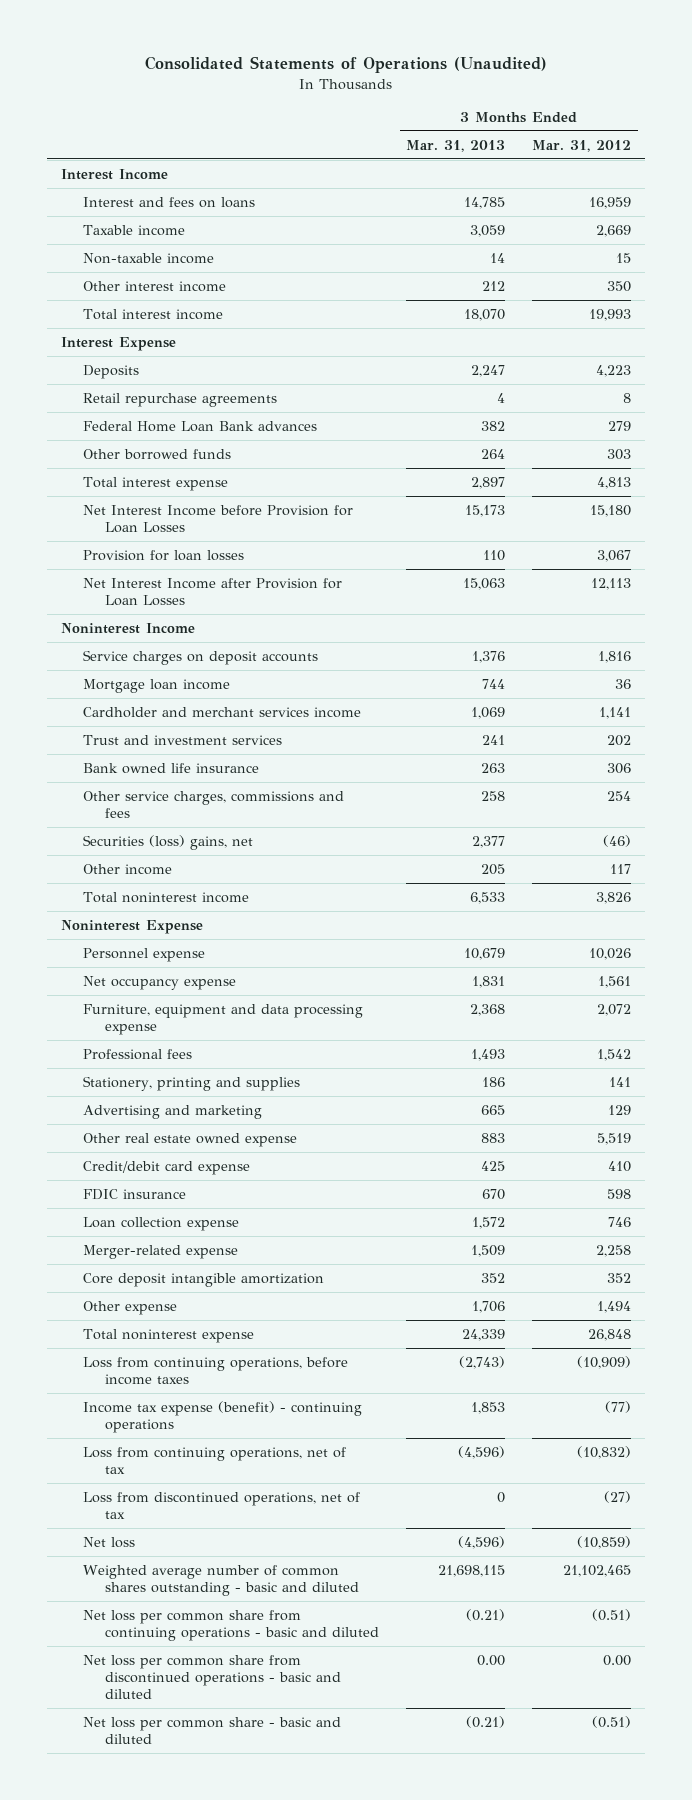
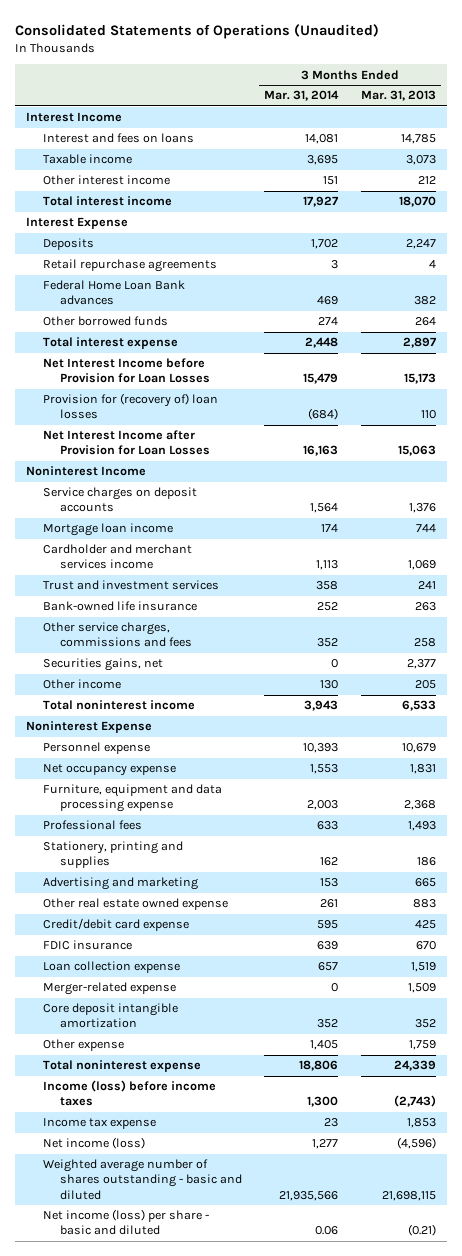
- | 3 Months Ended Mar. 31, 2013 | 3 Months Ended Mar. 31, 2012
+ | 3 Months Ended Mar. 31, 2014 | 3 Months Ended Mar. 31, 2013
- Taxable income | 3,059 | 2,669
- Non-taxable income | 14 | 15
+ Taxable income | 3,695 | 3,073
- Provision for loan losses | 110 | 3,067
+ Provision for (recovery of) loan losses | (684) | 110
- Bank owned life insurance | 263 | 306
+ Bank-owned life insurance | 252 | 263
- Securities (loss) gains, net | 2,377 | (46)
+ Securities gains, net | 0 | 2,377
- Loan collection expense | 1,572 | 746
+ Loan collection expense | 657 | 1,519
- Other expense | 1,706 | 1,494
+ Other expense | 1,405 | 1,759
- Loss from continuing operations, before income taxes | (2,743) | (10,909)
- Income tax expense (benefit) - continuing operations | 1,853 | (77)
- Loss from continuing operations, net of tax | (4,596) | (10,832)
- Loss from discontinued operations, net of tax | 0 | (27)
- Net loss | (4,596) | (10,859)
- Weighted average number of common shares outstanding - basic and diluted | 21,698,115 | 21,102,465
- Net loss per common share from continuing operations - basic and diluted | (0.21) | (0.51)
- Net loss per common share from discontinued operations - basic and diluted | 0.00 | 0.00
- Net loss per common share - basic and diluted | (0.21) | (0.51)
+ Income (loss) before income taxes | 1,300 | (2,743)
+ Income tax expense | 23 | 1,853
+ Net income (loss) | 1,277 | (4,596)
+ Weighted average number of shares outstanding - basic and diluted | 21,935,566 | 21,698,115
+ Net income (loss) per share - basic and diluted | 0.06 | (0.21)

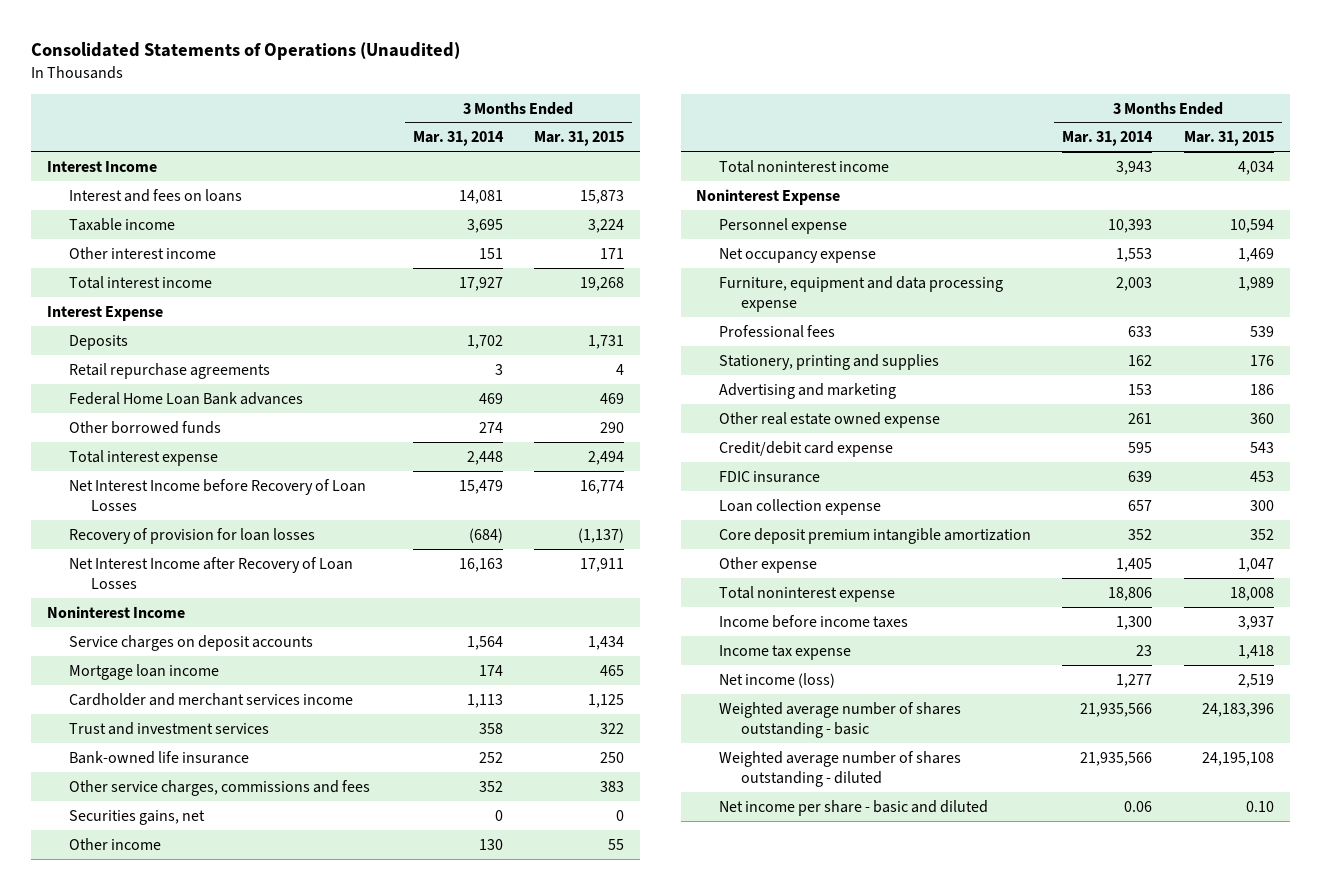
- | 3 Months Ended Mar. 31, 2014 | 3 Months Ended Mar. 31, 2013
+ | 3 Months Ended Mar. 31, 2014 | 3 Months Ended Mar. 31, 2015
- Net Interest Income before Provision for Loan Losses | 15,479 | 15,173
- Provision for (recovery of) loan losses | (684) | 110
- Net Interest Income after Provision for Loan Losses | 16,163 | 15,063
+ Net Interest Income before Recovery of Loan Losses | 15,479 | 16,774
+ Recovery of provision for loan losses | (684) | (1,137)
+ Net Interest Income after Recovery of Loan Losses | 16,163 | 17,911
- Merger-related expense | 0 | 1,509
- Core deposit intangible amortization | 352 | 352
+ Core deposit premium intangible amortization | 352 | 352
- Income (loss) before income taxes | 1,300 | (2,743)
+ Income before income taxes | 1,300 | 3,937
- Weighted average number of shares outstanding - basic and diluted | 21,935,566 | 21,698,115
- Net income (loss) per share - basic and diluted | 0.06 | (0.21)
+ Weighted average number of shares outstanding - basic | 21,935,566 | 24,183,396
+ Weighted average number of shares outstanding - diluted | 21,935,566 | 24,195,108
+ Net income per share - basic and diluted | 0.06 | 0.10

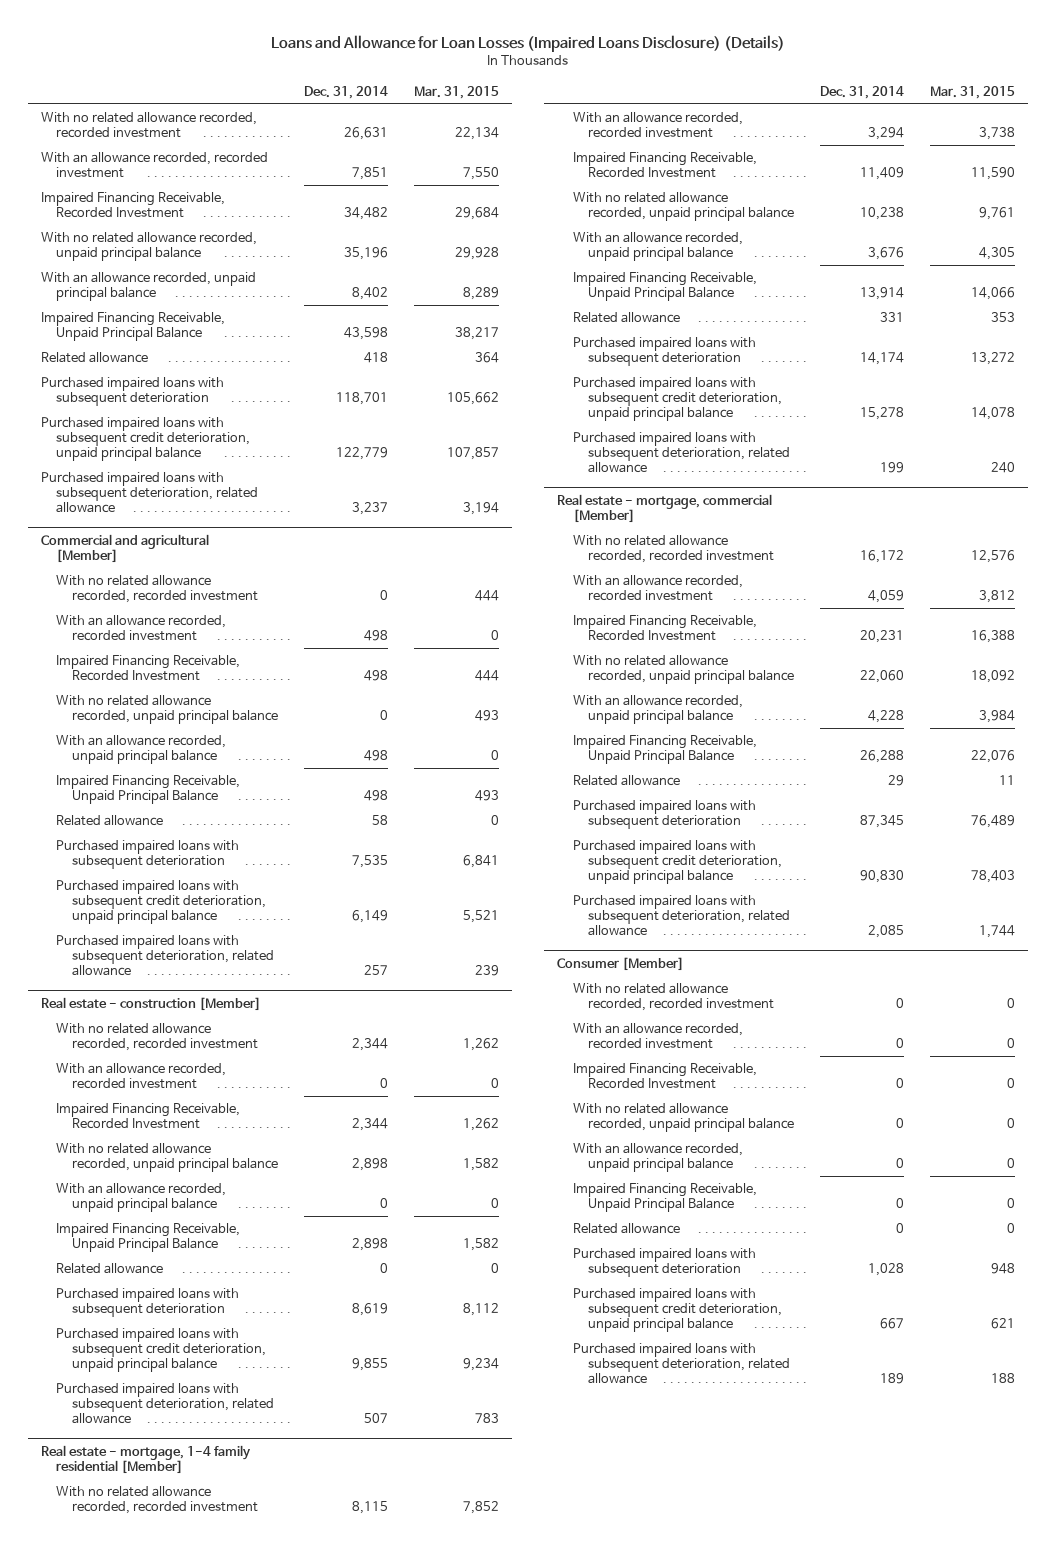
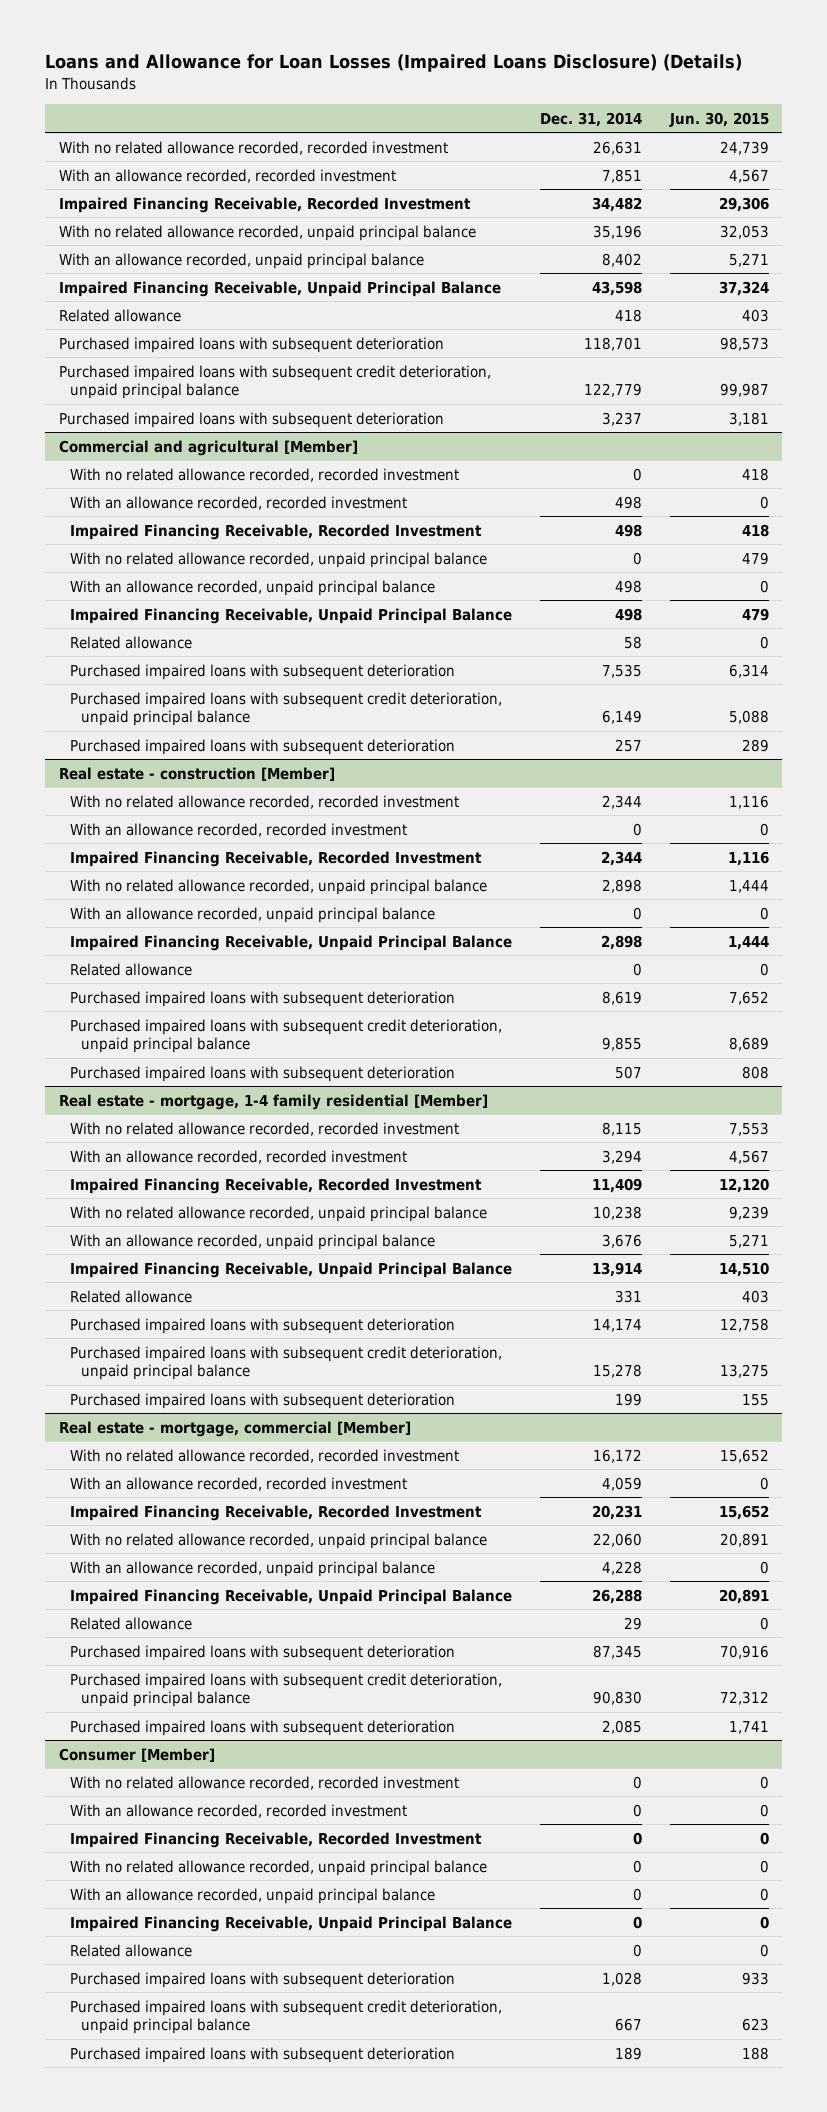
- | Dec. 31, 2014 | Mar. 31, 2015
+ | Dec. 31, 2014 | Jun. 30, 2015
- Purchased impaired loans with subsequent deterioration, related allowance | 3,237 | 3,194
+ Purchased impaired loans with subsequent deterioration | 3,237 | 3,181
@ Commercial and agricultural [Member]
- Purchased impaired loans with subsequent deterioration, related allowance | 257 | 239
+ Purchased impaired loans with subsequent deterioration | 257 | 289
@ Real estate - construction [Member]
- Purchased impaired loans with subsequent deterioration, related allowance | 507 | 783
+ Purchased impaired loans with subsequent deterioration | 507 | 808
@ Real estate - mortgage, 1-4 family residential [Member]
- Purchased impaired loans with subsequent deterioration, related allowance | 199 | 240
+ Purchased impaired loans with subsequent deterioration | 199 | 155
@ Real estate - mortgage, commercial [Member]
- Purchased impaired loans with subsequent deterioration, related allowance | 2,085 | 1,744
+ Purchased impaired loans with subsequent deterioration | 2,085 | 1,741
@ Consumer [Member]
- Purchased impaired loans with subsequent deterioration, related allowance | 189 | 188
+ Purchased impaired loans with subsequent deterioration | 189 | 188

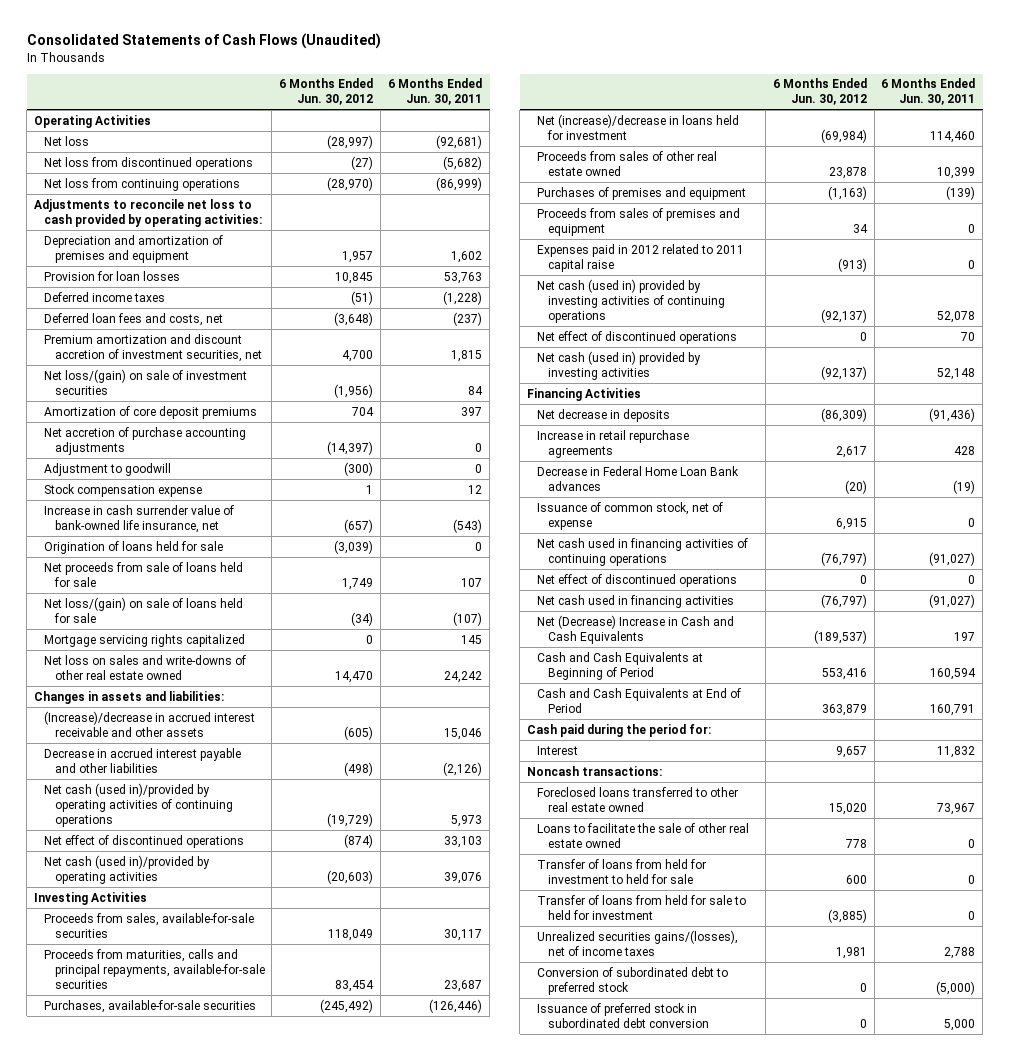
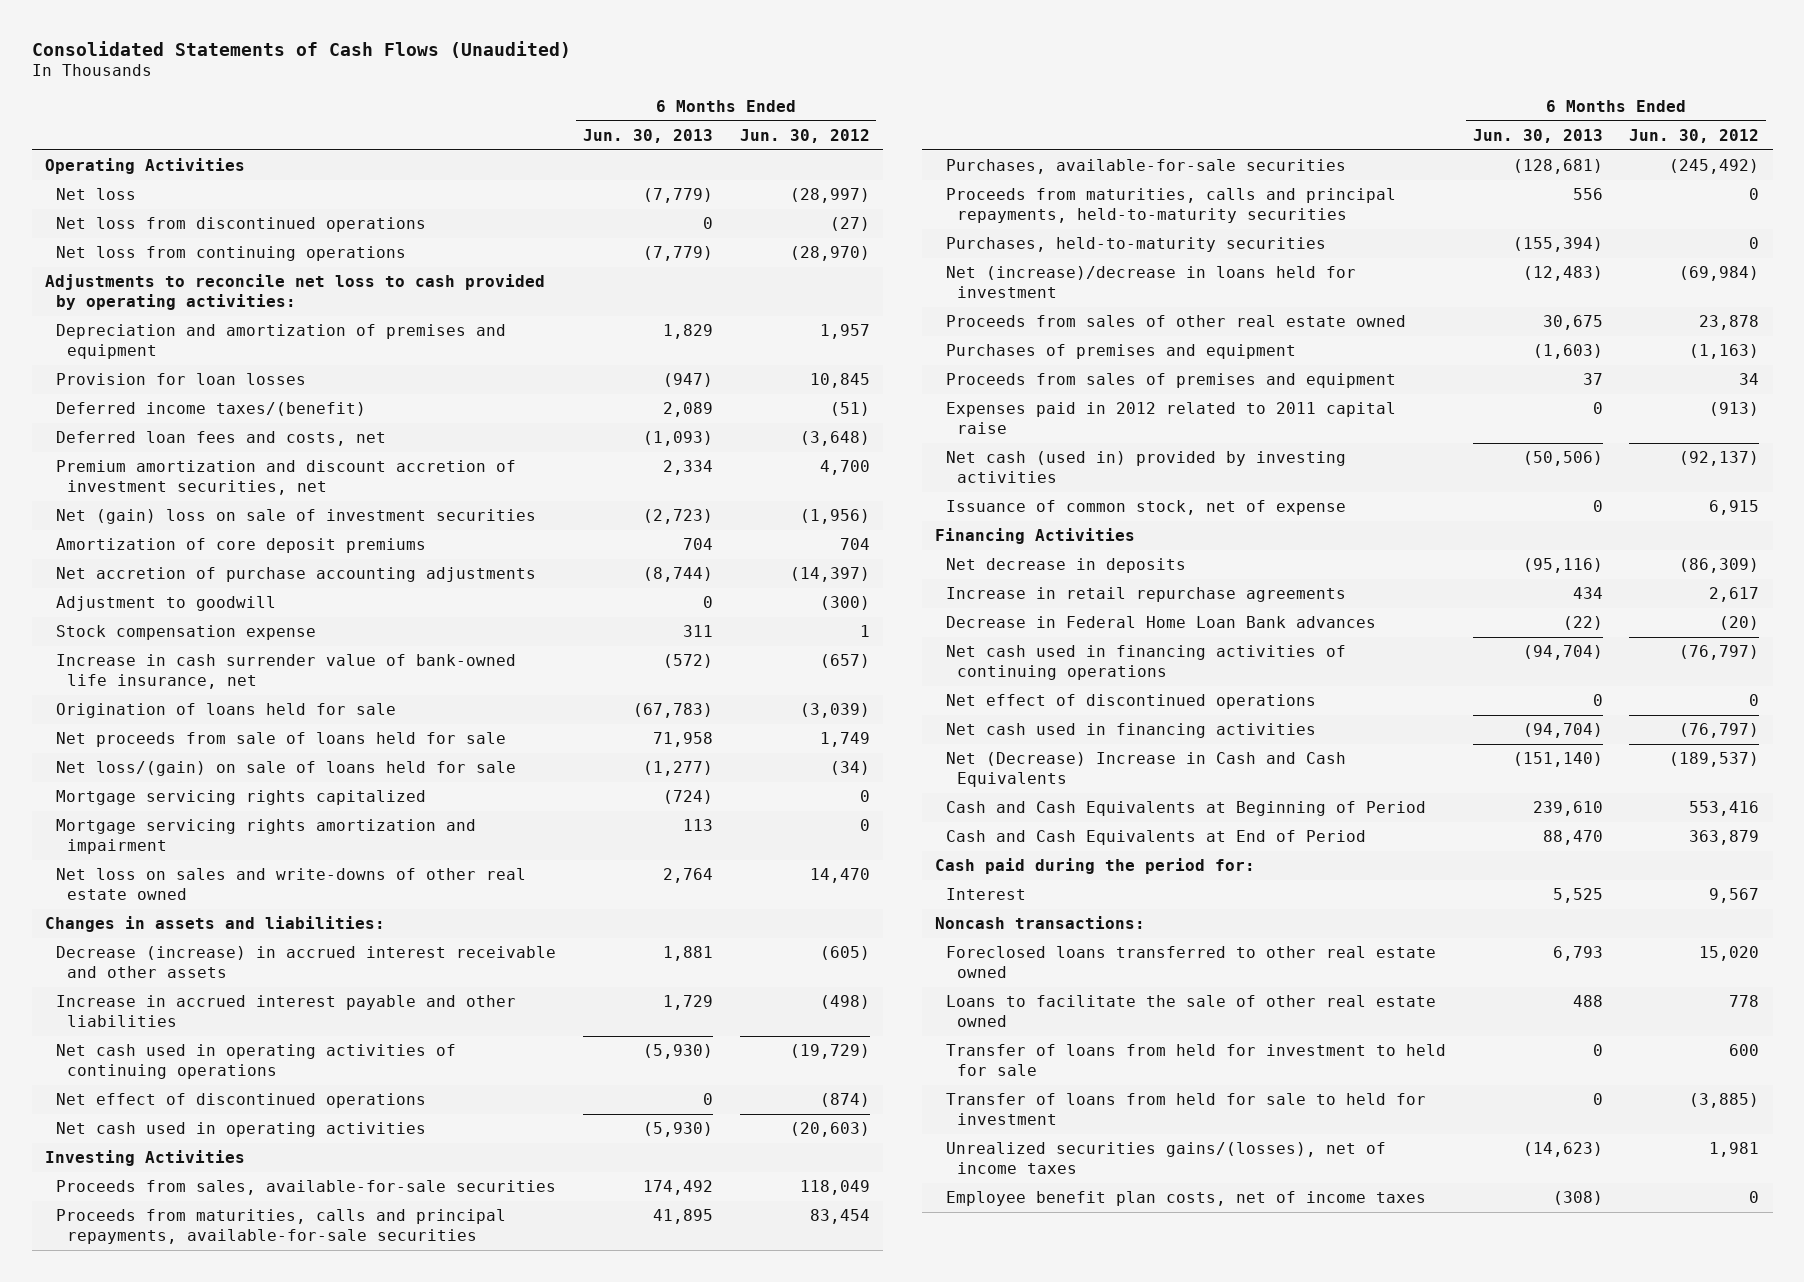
- | 6 Months Ended Jun. 30, 2012 | 6 Months Ended Jun. 30, 2011
+ | 6 Months Ended Jun. 30, 2013 | 6 Months Ended Jun. 30, 2012
- Deferred income taxes | (51) | (1,228)
+ Deferred income taxes/(benefit) | 2,089 | (51)
- Net loss/(gain) on sale of investment securities | (1,956) | 84
+ Net (gain) loss on sale of investment securities | (2,723) | (1,956)
+ Mortgage servicing rights amortization and impairment | 113 | 0
- (Increase)/decrease in accrued interest receivable and other assets | (605) | 15,046
- Decrease in accrued interest payable and other liabilities | (498) | (2,126)
- Net cash (used in)/provided by operating activities of continuing operations | (19,729) | 5,973
+ Decrease (increase) in accrued interest receivable and other assets | 1,881 | (605)
+ Increase in accrued interest payable and other liabilities | 1,729 | (498)
+ Net cash used in operating activities of continuing operations | (5,930) | (19,729)
- Net cash (used in)/provided by operating activities | (20,603) | 39,076
+ Net cash used in operating activities | (5,930) | (20,603)
+ Proceeds from maturities, calls and principal repayments, held-to-maturity securities | 556 | 0
+ Purchases, held-to-maturity securities | (155,394) | 0
- Net cash (used in) provided by investing activities of continuing operations | (92,137) | 52,078
- Net effect of discontinued operations | 0 | 70
moved up: Issuance of common stock, net of expense | 0 | 6,915
- Interest | 9,657 | 11,832
+ Interest | 5,525 | 9,567
- Conversion of subordinated debt to preferred stock | 0 | (5,000)
- Issuance of preferred stock in subordinated debt conversion | 0 | 5,000
+ Employee benefit plan costs, net of income taxes | (308) | 0

